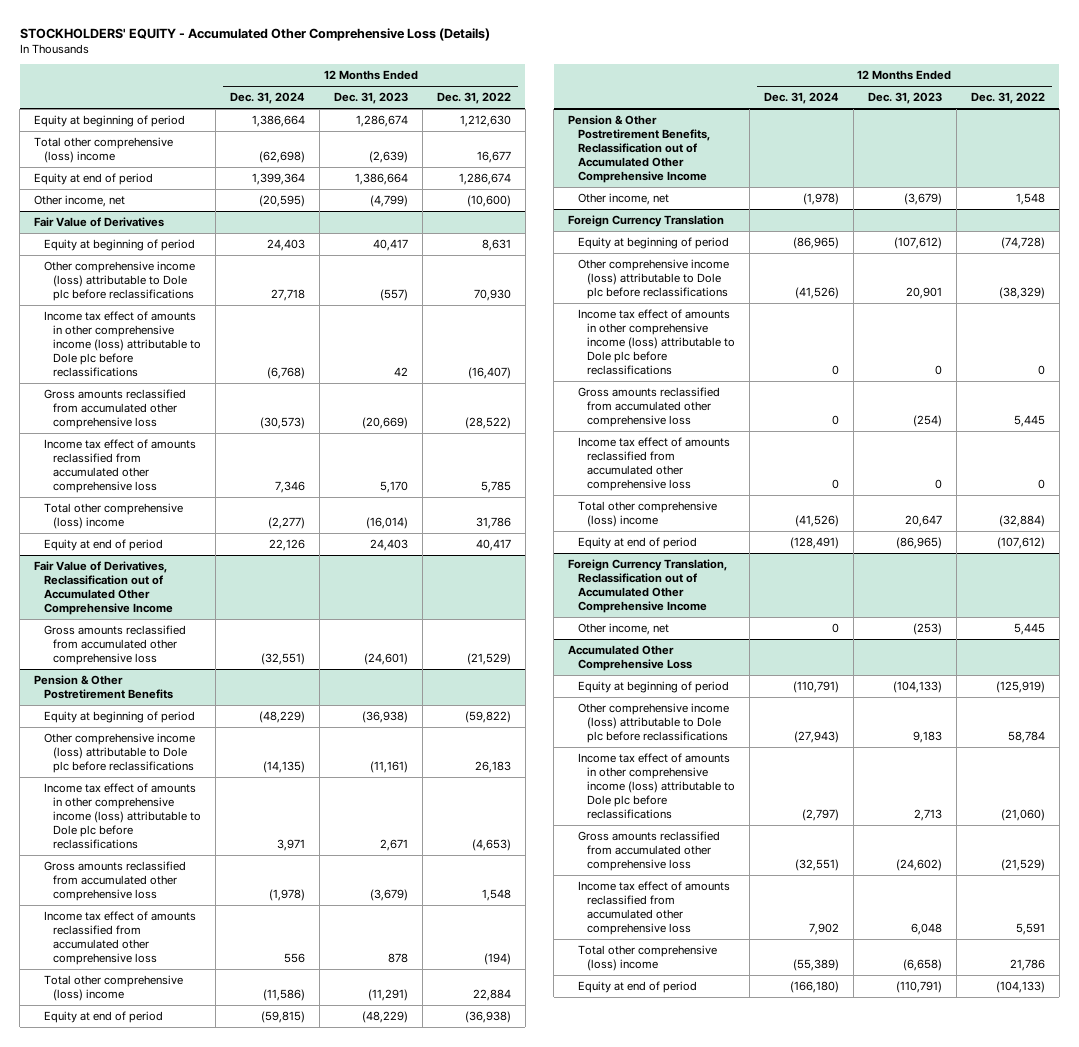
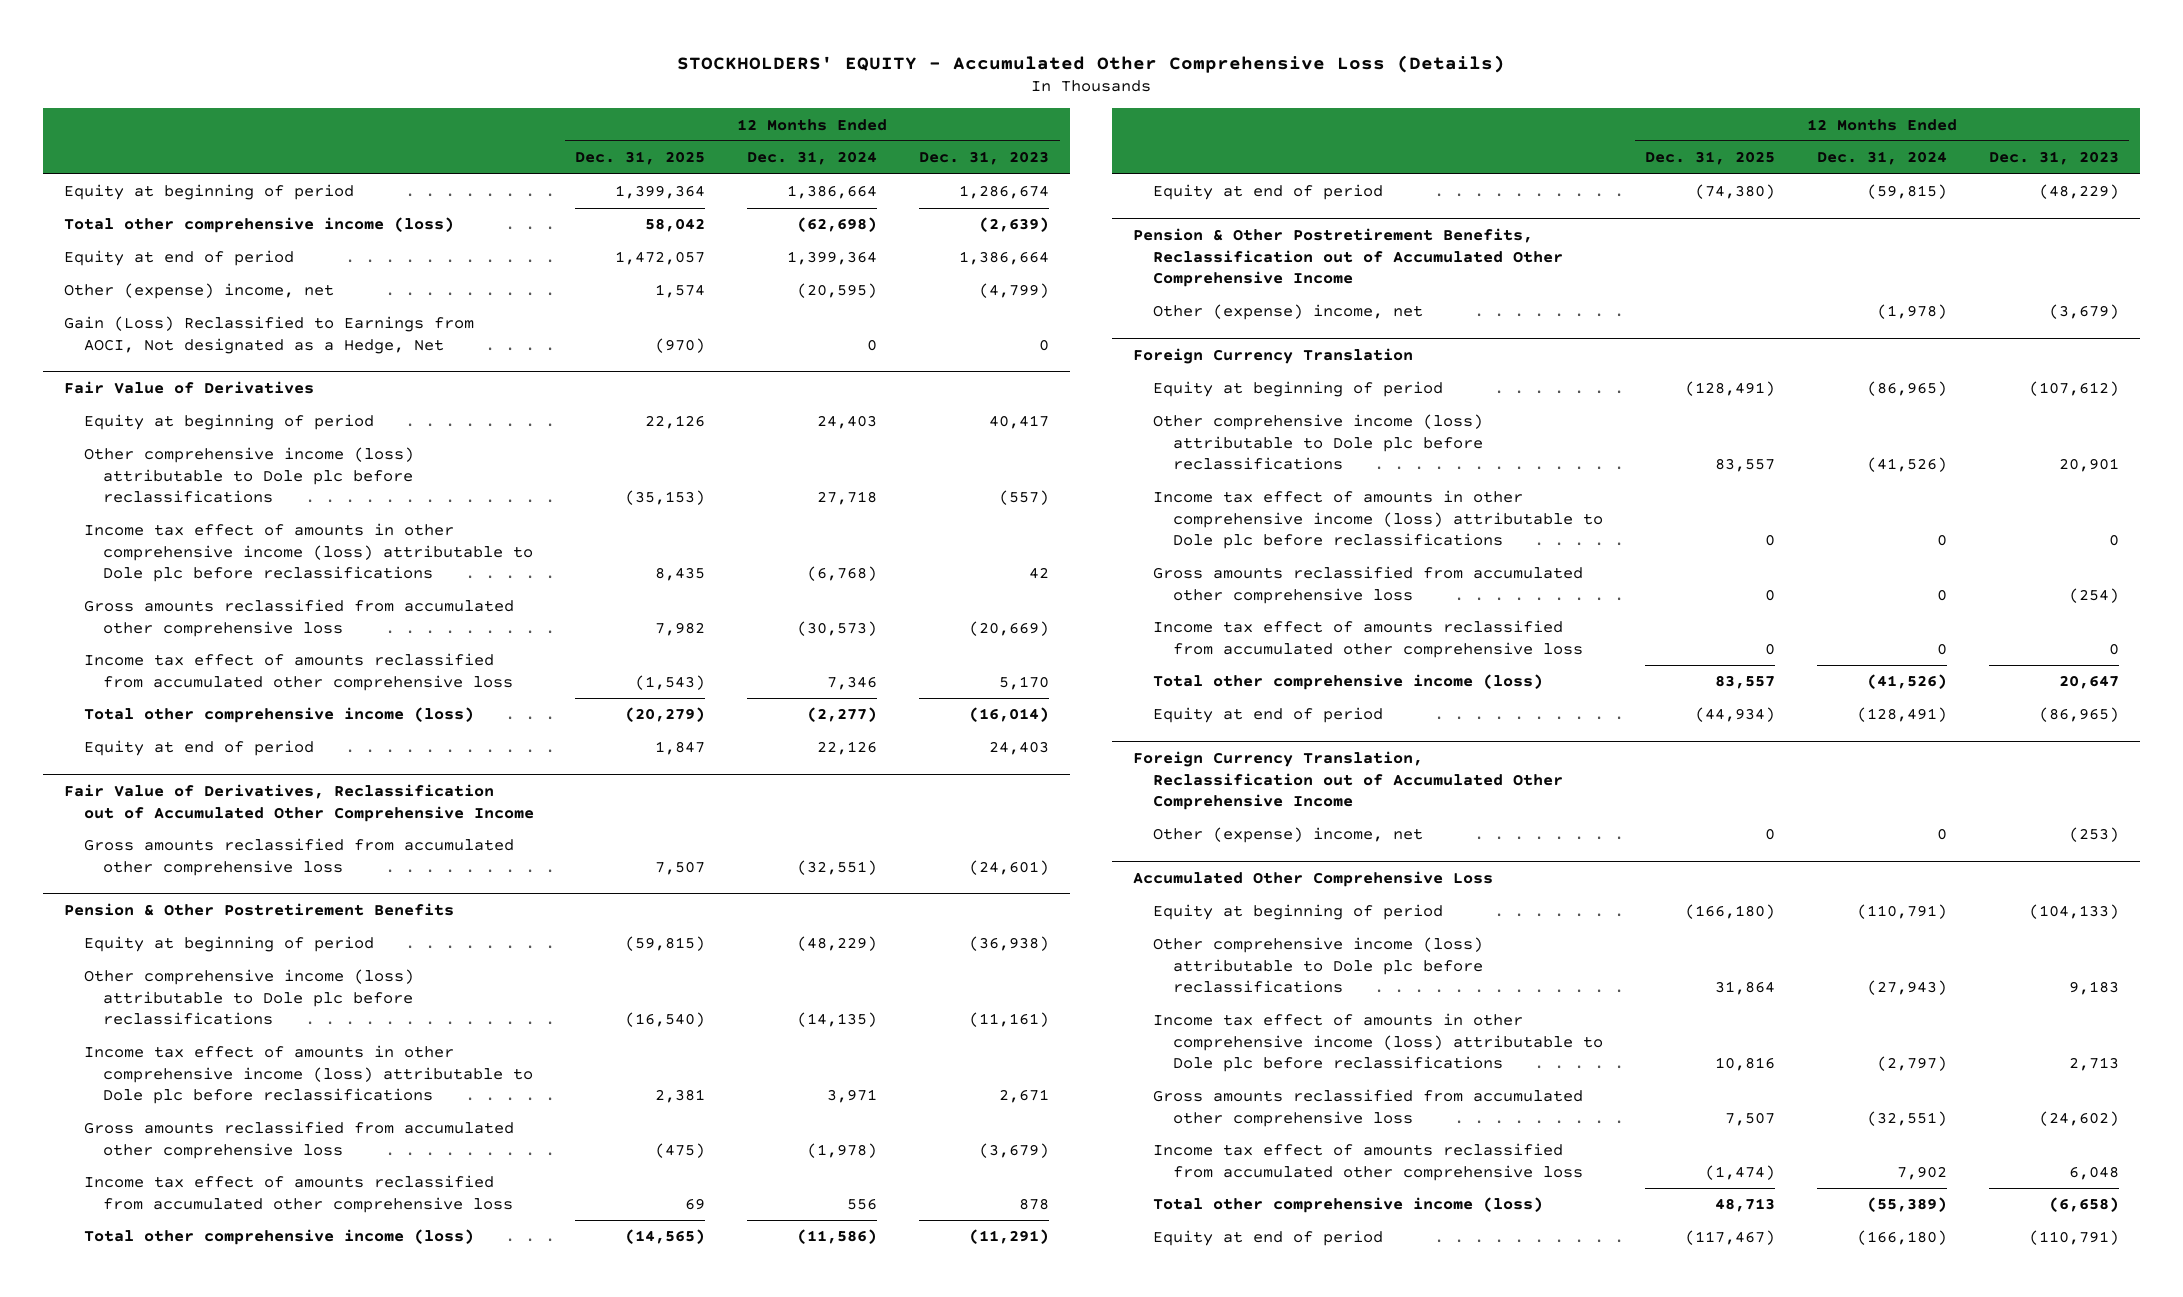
- | 12 Months Ended Dec. 31, 2024 | 12 Months Ended Dec. 31, 2023 | 12 Months Ended Dec. 31, 2022
+ | 12 Months Ended Dec. 31, 2025 | 12 Months Ended Dec. 31, 2024 | 12 Months Ended Dec. 31, 2023
- Total other comprehensive (loss) income | (62,698) | (2,639) | 16,677
+ Total other comprehensive income (loss) | 58,042 | (62,698) | (2,639)
- Other income, net | (20,595) | (4,799) | (10,600)
+ Other (expense) income, net | 1,574 | (20,595) | (4,799)
+ Gain (Loss) Reclassified to Earnings from AOCI, Not designated as a Hedge, Net | (970) | 0 | 0
@ Fair Value of Derivatives
- Total other comprehensive (loss) income | (2,277) | (16,014) | 31,786
+ Total other comprehensive income (loss) | (20,279) | (2,277) | (16,014)
@ Pension & Other Postretirement Benefits
- Total other comprehensive (loss) income | (11,586) | (11,291) | 22,884
+ Total other comprehensive income (loss) | (14,565) | (11,586) | (11,291)
@ Pension & Other Postretirement Benefits, Reclassification out of Accumulated Other Comprehensive Income
- Other income, net | (1,978) | (3,679) | 1,548
+ Other (expense) income, net | | (1,978) | (3,679)
@ Foreign Currency Translation
- Total other comprehensive (loss) income | (41,526) | 20,647 | (32,884)
+ Total other comprehensive income (loss) | 83,557 | (41,526) | 20,647
@ Foreign Currency Translation, Reclassification out of Accumulated Other Comprehensive Income
- Other income, net | 0 | (253) | 5,445
+ Other (expense) income, net | 0 | 0 | (253)
@ Accumulated Other Comprehensive Loss
- Total other comprehensive (loss) income | (55,389) | (6,658) | 21,786
+ Total other comprehensive income (loss) | 48,713 | (55,389) | (6,658)

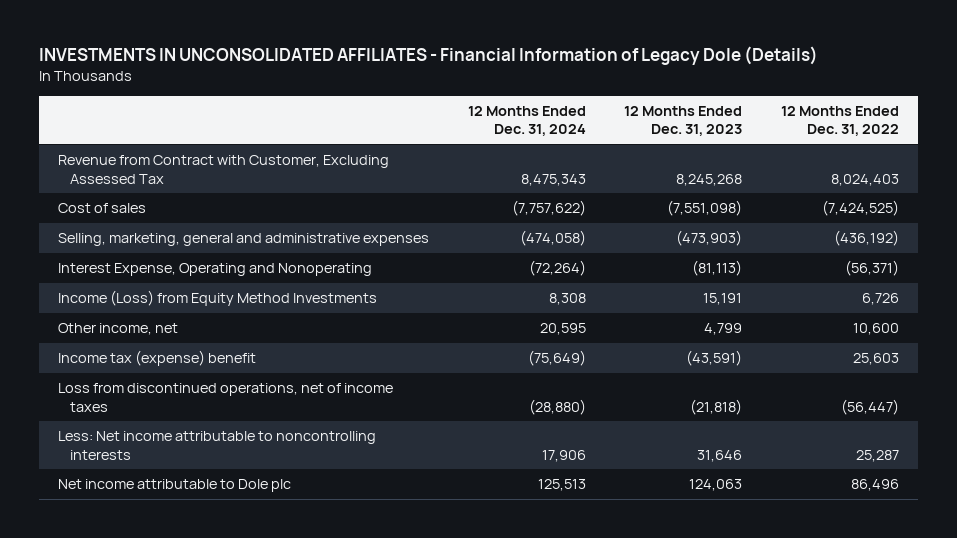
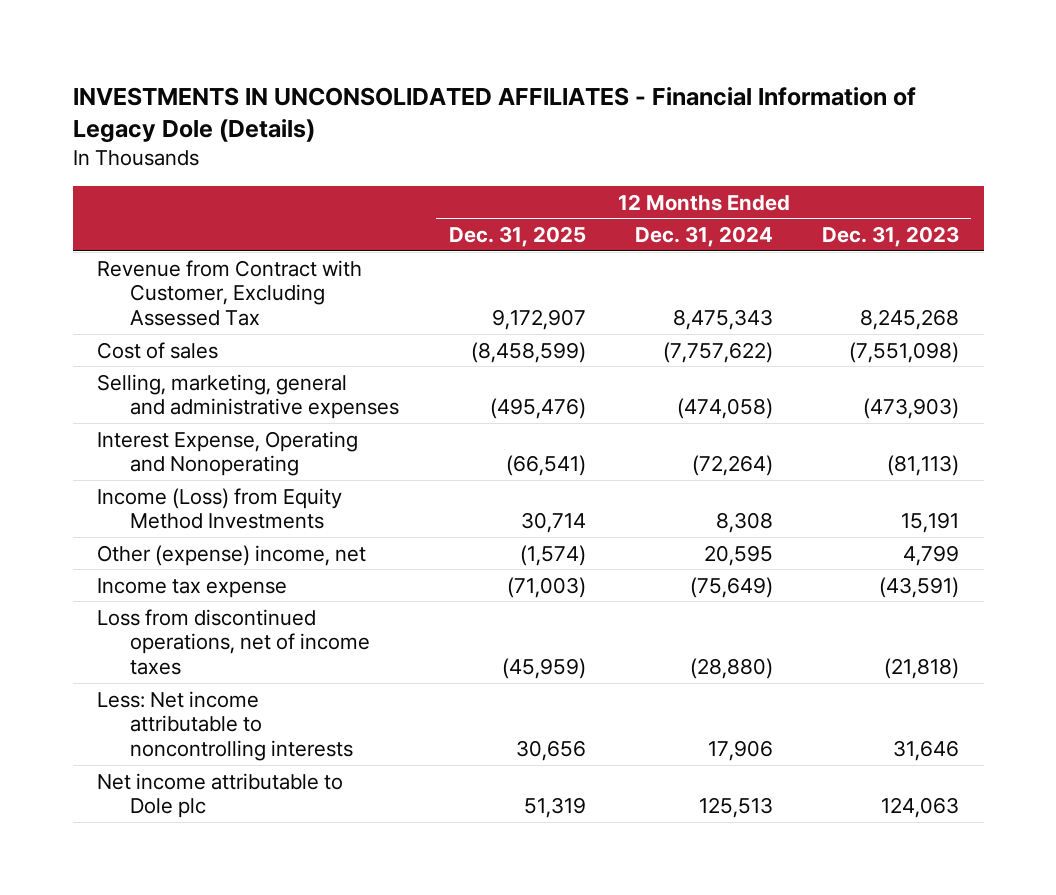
- | 12 Months Ended Dec. 31, 2024 | 12 Months Ended Dec. 31, 2023 | 12 Months Ended Dec. 31, 2022
+ | 12 Months Ended Dec. 31, 2025 | 12 Months Ended Dec. 31, 2024 | 12 Months Ended Dec. 31, 2023
- Other income, net | 20,595 | 4,799 | 10,600
- Income tax (expense) benefit | (75,649) | (43,591) | 25,603
+ Other (expense) income, net | (1,574) | 20,595 | 4,799
+ Income tax expense | (71,003) | (75,649) | (43,591)

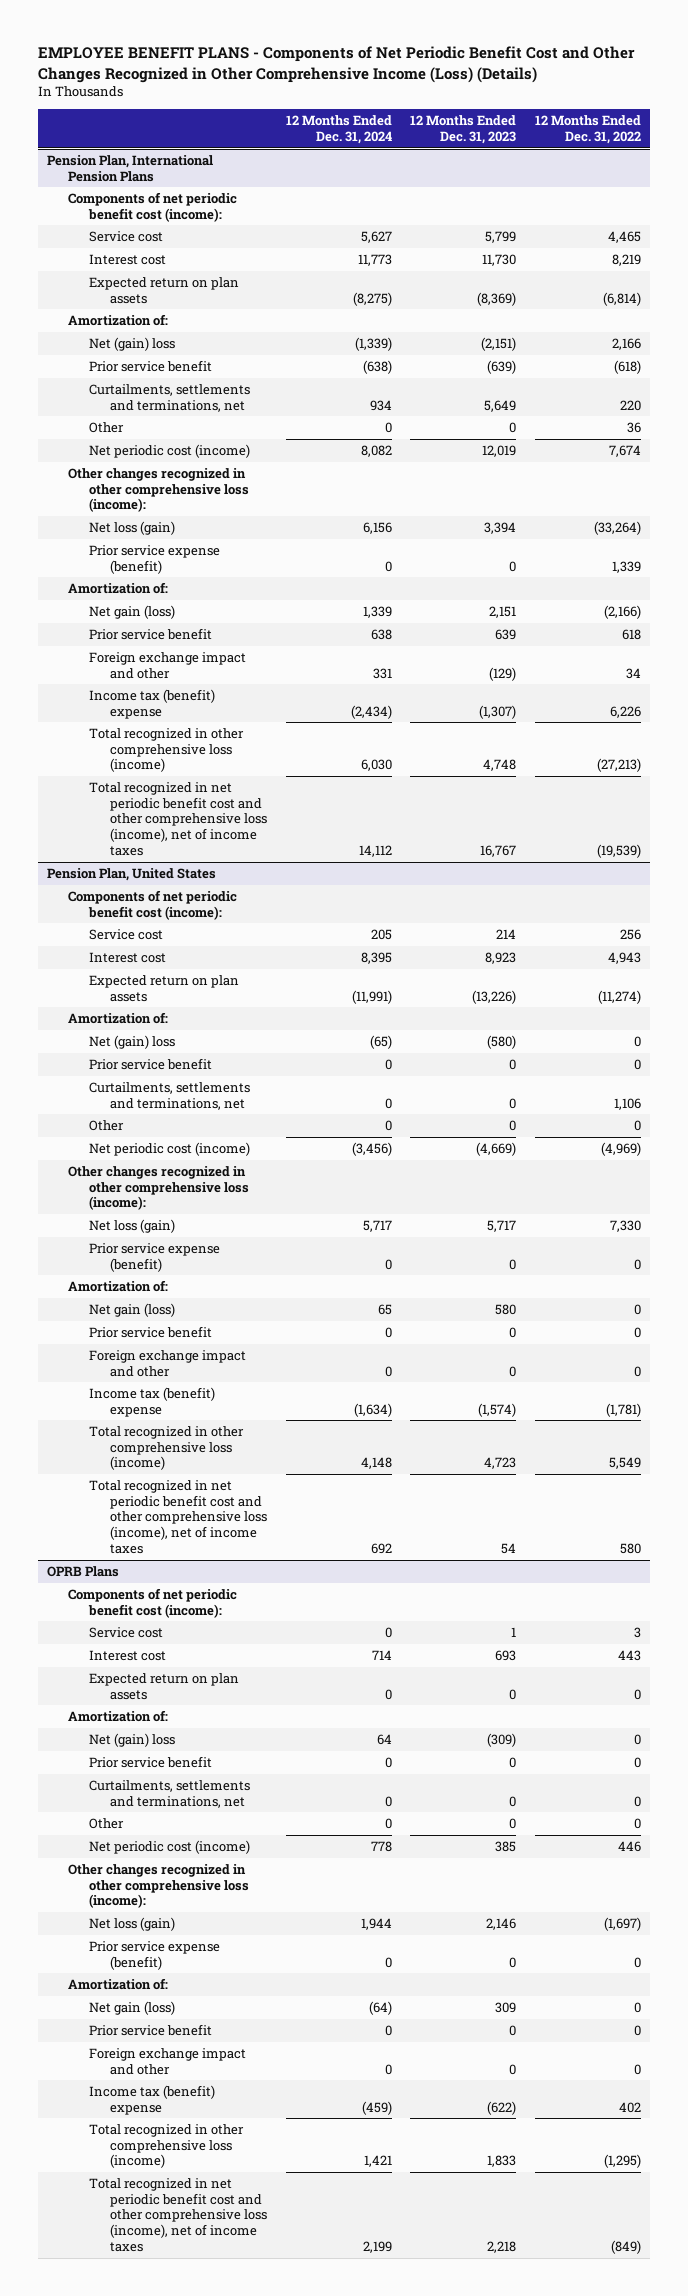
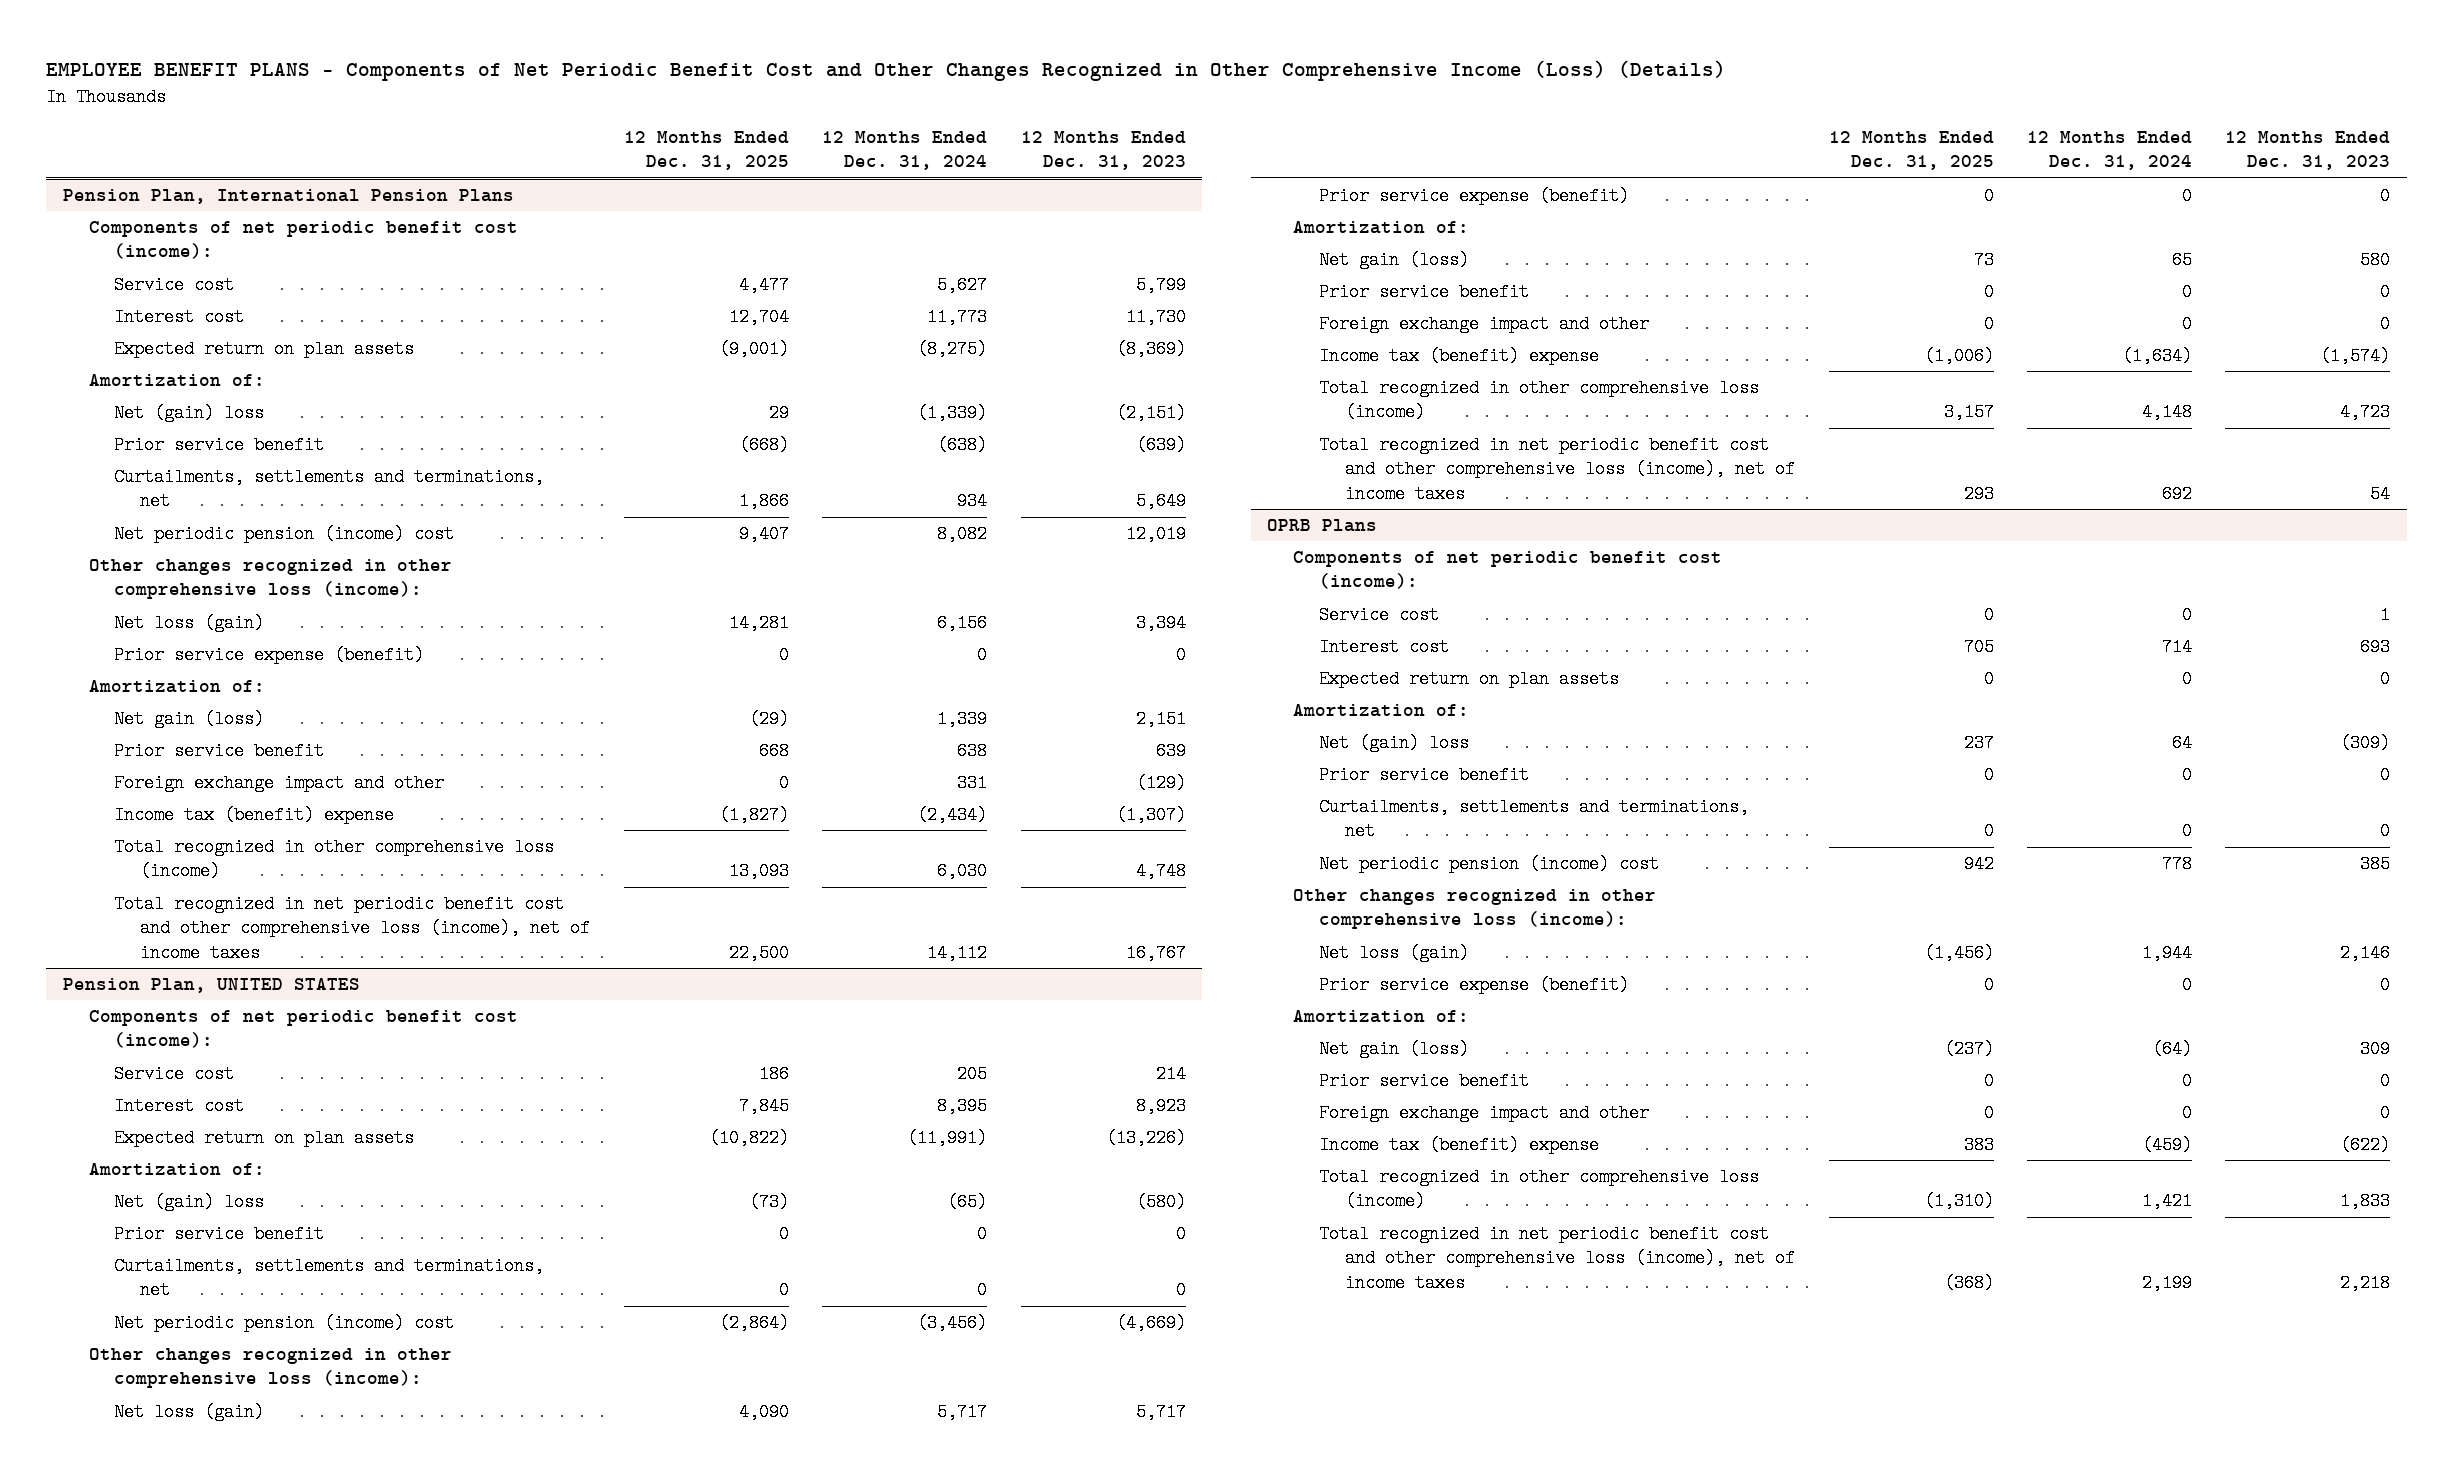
- | 12 Months Ended Dec. 31, 2024 | 12 Months Ended Dec. 31, 2023 | 12 Months Ended Dec. 31, 2022
+ | 12 Months Ended Dec. 31, 2025 | 12 Months Ended Dec. 31, 2024 | 12 Months Ended Dec. 31, 2023
@ Pension Plan, International Pension Plans
- Other | 0 | 0 | 36
- Net periodic cost (income) | 8,082 | 12,019 | 7,674
+ Net periodic pension (income) cost | 9,407 | 8,082 | 12,019
- Pension Plan, United States
+ Pension Plan, UNITED STATES
- Other | 0 | 0 | 0
- Net periodic cost (income) | (3,456) | (4,669) | (4,969)
+ Net periodic pension (income) cost | (2,864) | (3,456) | (4,669)
@ OPRB Plans
- Other | 0 | 0 | 0
- Net periodic cost (income) | 778 | 385 | 446
+ Net periodic pension (income) cost | 942 | 778 | 385

